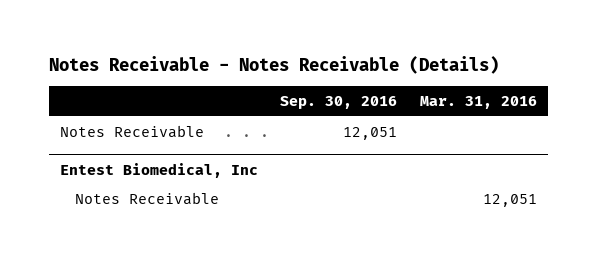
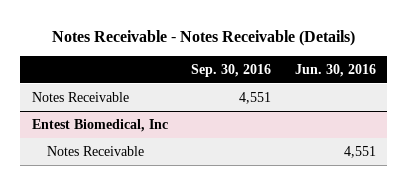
- | Sep. 30, 2016 | Mar. 31, 2016
+ | Sep. 30, 2016 | Jun. 30, 2016
- Notes Receivable | 12,051 |
+ Notes Receivable | 4,551 |

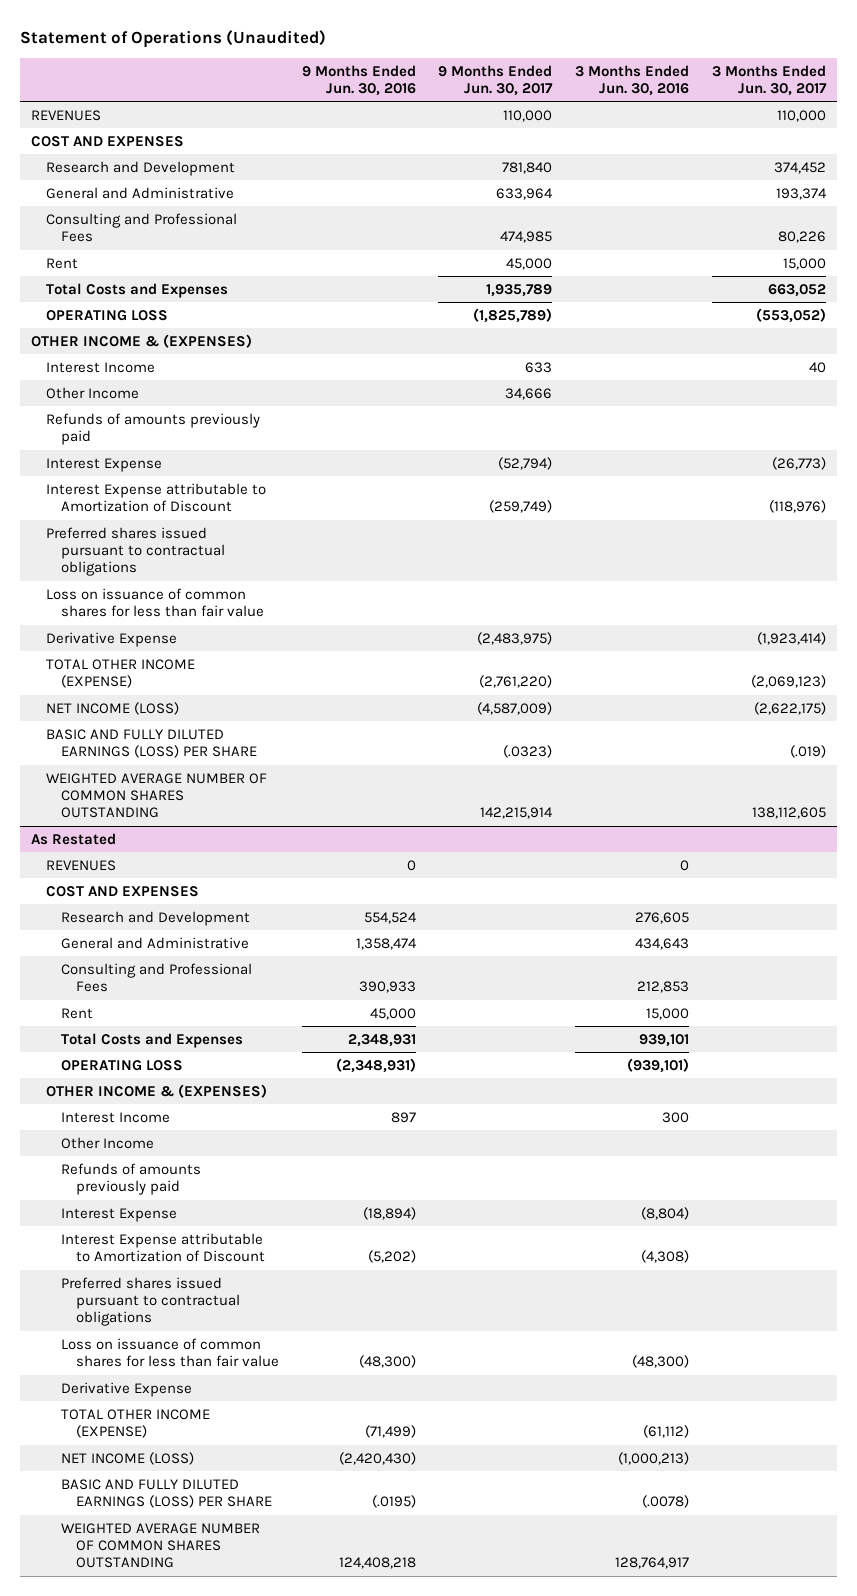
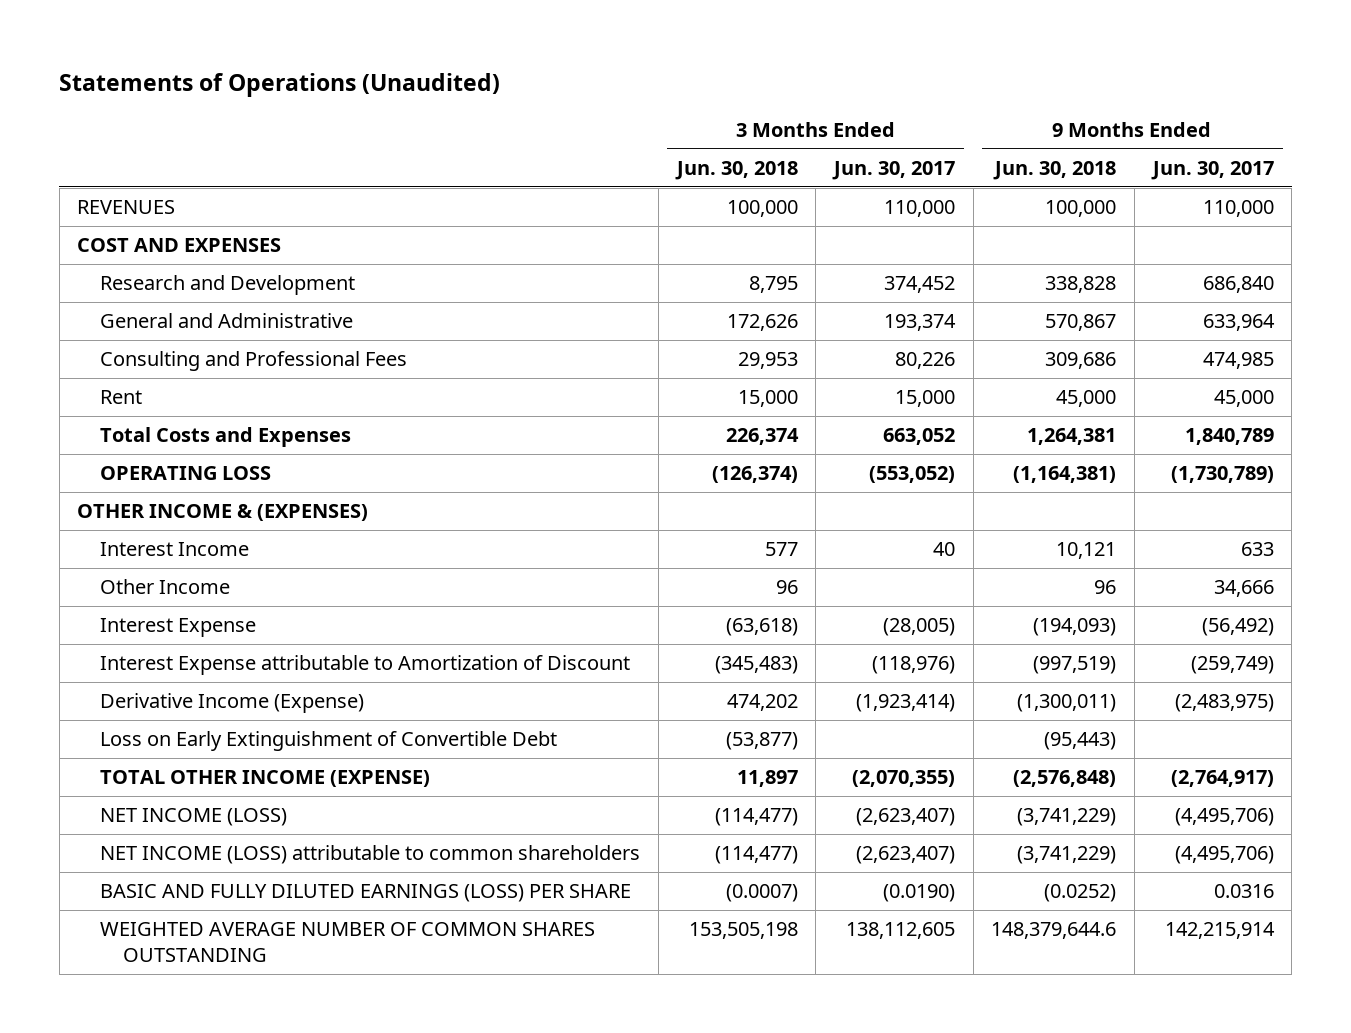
- Statement of Operations (Unaudited)
+ Statements of Operations (Unaudited)
- | 9 Months Ended Jun. 30, 2016 | 9 Months Ended Jun. 30, 2017 | 3 Months Ended Jun. 30, 2016 | 3 Months Ended Jun. 30, 2017
+ | 3 Months Ended Jun. 30, 2018 | 3 Months Ended Jun. 30, 2017 | 9 Months Ended Jun. 30, 2018 | 9 Months Ended Jun. 30, 2017
- Research and Development | | 781,840 | | 374,452
+ Research and Development | 8,795 | 374,452 | 338,828 | 686,840
- Total Costs and Expenses | | 1,935,789 | | 663,052
- OPERATING LOSS | | (1,825,789) | | (553,052)
+ Total Costs and Expenses | 226,374 | 663,052 | 1,264,381 | 1,840,789
+ OPERATING LOSS | (126,374) | (553,052) | (1,164,381) | (1,730,789)
- Refunds of amounts previously paid
- Interest Expense | | (52,794) | | (26,773)
+ Interest Expense | (63,618) | (28,005) | (194,093) | (56,492)
- Preferred shares issued pursuant to contractual obligations
- Loss on issuance of common shares for less than fair value
- Derivative Expense | | (2,483,975) | | (1,923,414)
- TOTAL OTHER INCOME (EXPENSE) | | (2,761,220) | | (2,069,123)
- NET INCOME (LOSS) | | (4,587,009) | | (2,622,175)
- BASIC AND FULLY DILUTED EARNINGS (LOSS) PER SHARE | | (.0323) | | (.019)
+ Derivative Income (Expense) | 474,202 | (1,923,414) | (1,300,011) | (2,483,975)
+ Loss on Early Extinguishment of Convertible Debt | (53,877) | | (95,443) |
+ TOTAL OTHER INCOME (EXPENSE) | 11,897 | (2,070,355) | (2,576,848) | (2,764,917)
+ NET INCOME (LOSS) | (114,477) | (2,623,407) | (3,741,229) | (4,495,706)
+ NET INCOME (LOSS) attributable to common shareholders | (114,477) | (2,623,407) | (3,741,229) | (4,495,706)
+ BASIC AND FULLY DILUTED EARNINGS (LOSS) PER SHARE | (0.0007) | (0.0190) | (0.0252) | 0.0316
- As Restated
- REVENUES | 0 | | 0 |
- COST AND EXPENSES
- Research and Development | 554,524 | | 276,605 |
- General and Administrative | 1,358,474 | | 434,643 |
- Consulting and Professional Fees | 390,933 | | 212,853 |
- Rent | 45,000 | | 15,000 |
- Total Costs and Expenses | 2,348,931 | | 939,101 |
- OPERATING LOSS | (2,348,931) | | (939,101) |
- OTHER INCOME & (EXPENSES)
- Interest Income | 897 | | 300 |
- Other Income
- Refunds of amounts previously paid
- Interest Expense | (18,894) | | (8,804) |
- Interest Expense attributable to Amortization of Discount | (5,202) | | (4,308) |
- Preferred shares issued pursuant to contractual obligations
- Loss on issuance of common shares for less than fair value | (48,300) | | (48,300) |
- Derivative Expense
- TOTAL OTHER INCOME (EXPENSE) | (71,499) | | (61,112) |
- NET INCOME (LOSS) | (2,420,430) | | (1,000,213) |
- BASIC AND FULLY DILUTED EARNINGS (LOSS) PER SHARE | (.0195) | | (.0078) |
- WEIGHTED AVERAGE NUMBER OF COMMON SHARES OUTSTANDING | 124,408,218 | | 128,764,917 |

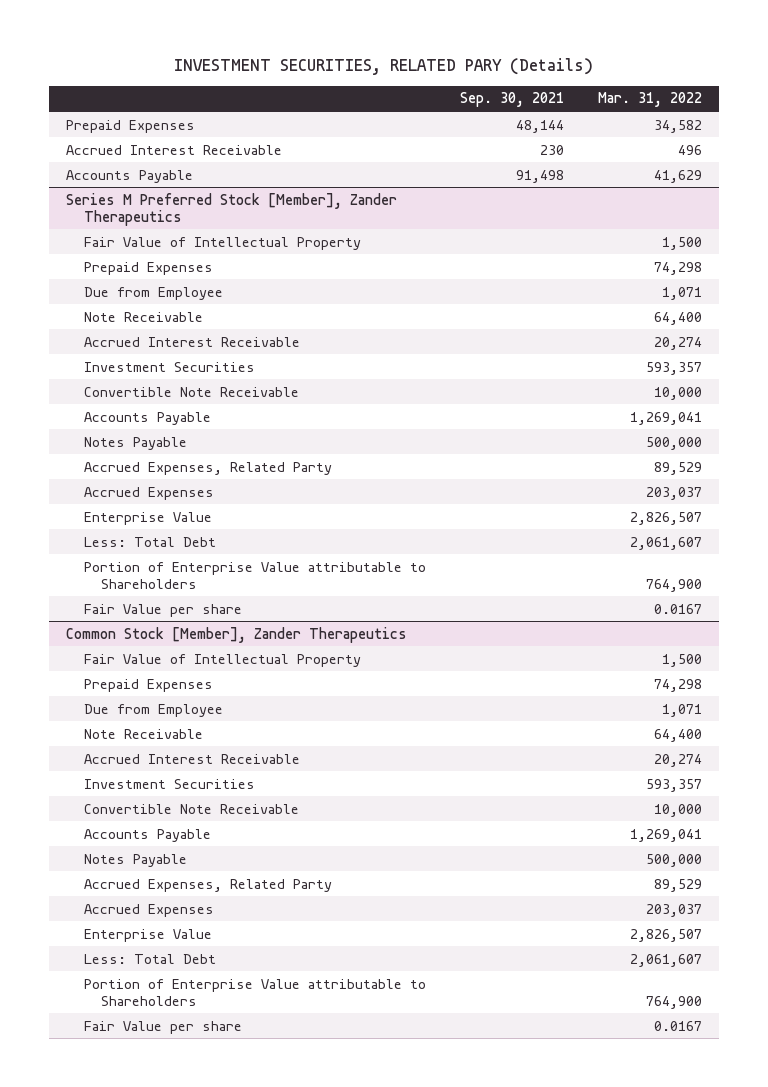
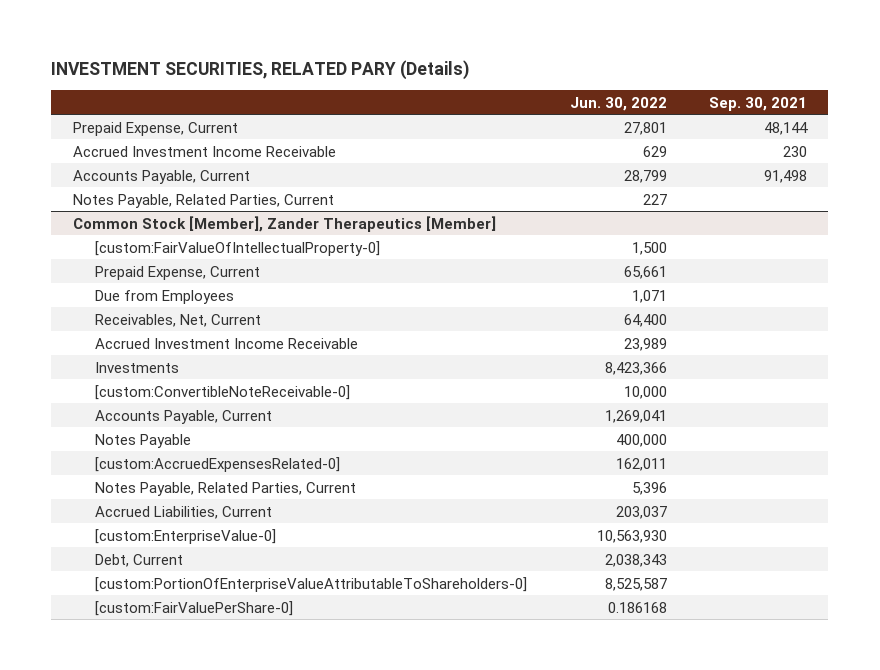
- | Sep. 30, 2021 | Mar. 31, 2022
+ | Jun. 30, 2022 | Sep. 30, 2021
- Prepaid Expenses | 48,144 | 34,582
- Accrued Interest Receivable | 230 | 496
- Accounts Payable | 91,498 | 41,629
- Series M Preferred Stock [Member], Zander Therapeutics
- Fair Value of Intellectual Property | | 1,500
- Prepaid Expenses | | 74,298
- Due from Employee | | 1,071
- Note Receivable | | 64,400
- Accrued Interest Receivable | | 20,274
- Investment Securities | | 593,357
- Convertible Note Receivable | | 10,000
- Accounts Payable | | 1,269,041
- Notes Payable | | 500,000
- Accrued Expenses, Related Party | | 89,529
- Accrued Expenses | | 203,037
- Enterprise Value | | 2,826,507
- Less: Total Debt | | 2,061,607
- Portion of Enterprise Value attributable to Shareholders | | 764,900
- Fair Value per share | | 0.0167
- Common Stock [Member], Zander Therapeutics
- Fair Value of Intellectual Property | | 1,500
- Prepaid Expenses | | 74,298
- Due from Employee | | 1,071
- Note Receivable | | 64,400
- Accrued Interest Receivable | | 20,274
- Investment Securities | | 593,357
- Convertible Note Receivable | | 10,000
- Accounts Payable | | 1,269,041
+ Prepaid Expense, Current | 27,801 | 48,144
+ Accrued Investment Income Receivable | 629 | 230
+ Accounts Payable, Current | 28,799 | 91,498
+ Notes Payable, Related Parties, Current | 227 |
+ Common Stock [Member], Zander Therapeutics [Member]
+ [custom:FairValueOfIntellectualProperty-0] | 1,500 |
+ Prepaid Expense, Current | 65,661 |
+ Due from Employees | 1,071 |
+ Receivables, Net, Current | 64,400 |
+ Accrued Investment Income Receivable | 23,989 |
+ Investments | 8,423,366 |
+ [custom:ConvertibleNoteReceivable-0] | 10,000 |
+ Accounts Payable, Current | 1,269,041 |
- Accrued Expenses, Related Party | | 89,529
- Accrued Expenses | | 203,037
- Enterprise Value | | 2,826,507
- Less: Total Debt | | 2,061,607
- Portion of Enterprise Value attributable to Shareholders | | 764,900
- Fair Value per share | | 0.0167
+ [custom:AccruedExpensesRelated-0] | 162,011 |
+ Notes Payable, Related Parties, Current | 5,396 |
+ Accrued Liabilities, Current | 203,037 |
+ [custom:EnterpriseValue-0] | 10,563,930 |
+ Debt, Current | 2,038,343 |
+ [custom:PortionOfEnterpriseValueAttributableToShareholders-0] | 8,525,587 |
+ [custom:FairValuePerShare-0] | 0.186168 |

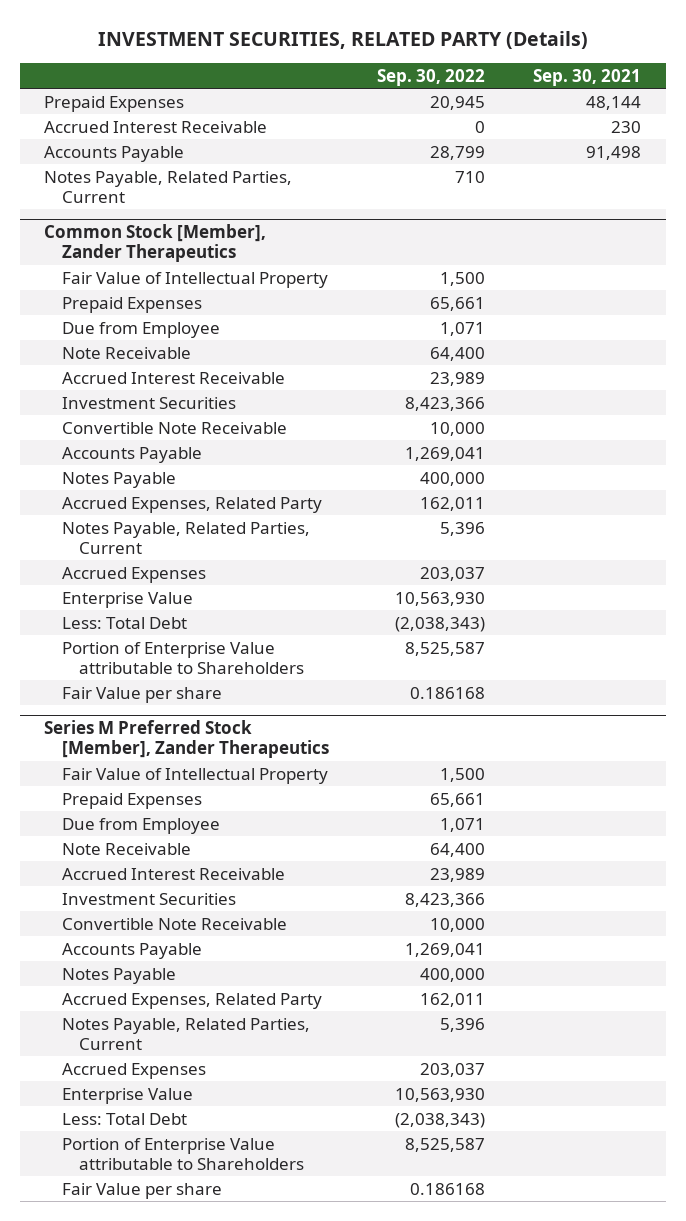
- INVESTMENT SECURITIES, RELATED PARY (Details)
+ INVESTMENT SECURITIES, RELATED PARTY (Details)
- | Jun. 30, 2022 | Sep. 30, 2021
+ | Sep. 30, 2022 | Sep. 30, 2021
- Prepaid Expense, Current | 27,801 | 48,144
- Accrued Investment Income Receivable | 629 | 230
- Accounts Payable, Current | 28,799 | 91,498
+ Prepaid Expenses | 20,945 | 48,144
+ Accrued Interest Receivable | 0 | 230
+ Accounts Payable | 28,799 | 91,498
- Common Stock [Member], Zander Therapeutics [Member]
- [custom:FairValueOfIntellectualProperty-0] | 1,500 |
- Prepaid Expense, Current | 65,661 |
- Due from Employees | 1,071 |
- Receivables, Net, Current | 64,400 |
- Accrued Investment Income Receivable | 23,989 |
- Investments | 8,423,366 |
- [custom:ConvertibleNoteReceivable-0] | 10,000 |
- Accounts Payable, Current | 1,269,041 |
+ Common Stock [Member], Zander Therapeutics
+ Fair Value of Intellectual Property | 1,500 |
+ Prepaid Expenses | 65,661 |
+ Due from Employee | 1,071 |
+ Note Receivable | 64,400 |
+ Accrued Interest Receivable | 23,989 |
+ Investment Securities | 8,423,366 |
+ Convertible Note Receivable | 10,000 |
+ Accounts Payable | 1,269,041 |
- [custom:AccruedExpensesRelated-0] | 162,011 |
+ Accrued Expenses, Related Party | 162,011 |
- Accrued Liabilities, Current | 203,037 |
- [custom:EnterpriseValue-0] | 10,563,930 |
- Debt, Current | 2,038,343 |
- [custom:PortionOfEnterpriseValueAttributableToShareholders-0] | 8,525,587 |
- [custom:FairValuePerShare-0] | 0.186168 |
+ Accrued Expenses | 203,037 |
+ Enterprise Value | 10,563,930 |
+ Less: Total Debt | (2,038,343) |
+ Portion of Enterprise Value attributable to Shareholders | 8,525,587 |
+ Fair Value per share | 0.186168 |
+ Series M Preferred Stock [Member], Zander Therapeutics
+ Fair Value of Intellectual Property | 1,500 |
+ Prepaid Expenses | 65,661 |
+ Due from Employee | 1,071 |
+ Note Receivable | 64,400 |
+ Accrued Interest Receivable | 23,989 |
+ Investment Securities | 8,423,366 |
+ Convertible Note Receivable | 10,000 |
+ Accounts Payable | 1,269,041 |
+ Notes Payable | 400,000 |
+ Accrued Expenses, Related Party | 162,011 |
+ Notes Payable, Related Parties, Current | 5,396 |
+ Accrued Expenses | 203,037 |
+ Enterprise Value | 10,563,930 |
+ Less: Total Debt | (2,038,343) |
+ Portion of Enterprise Value attributable to Shareholders | 8,525,587 |
+ Fair Value per share | 0.186168 |

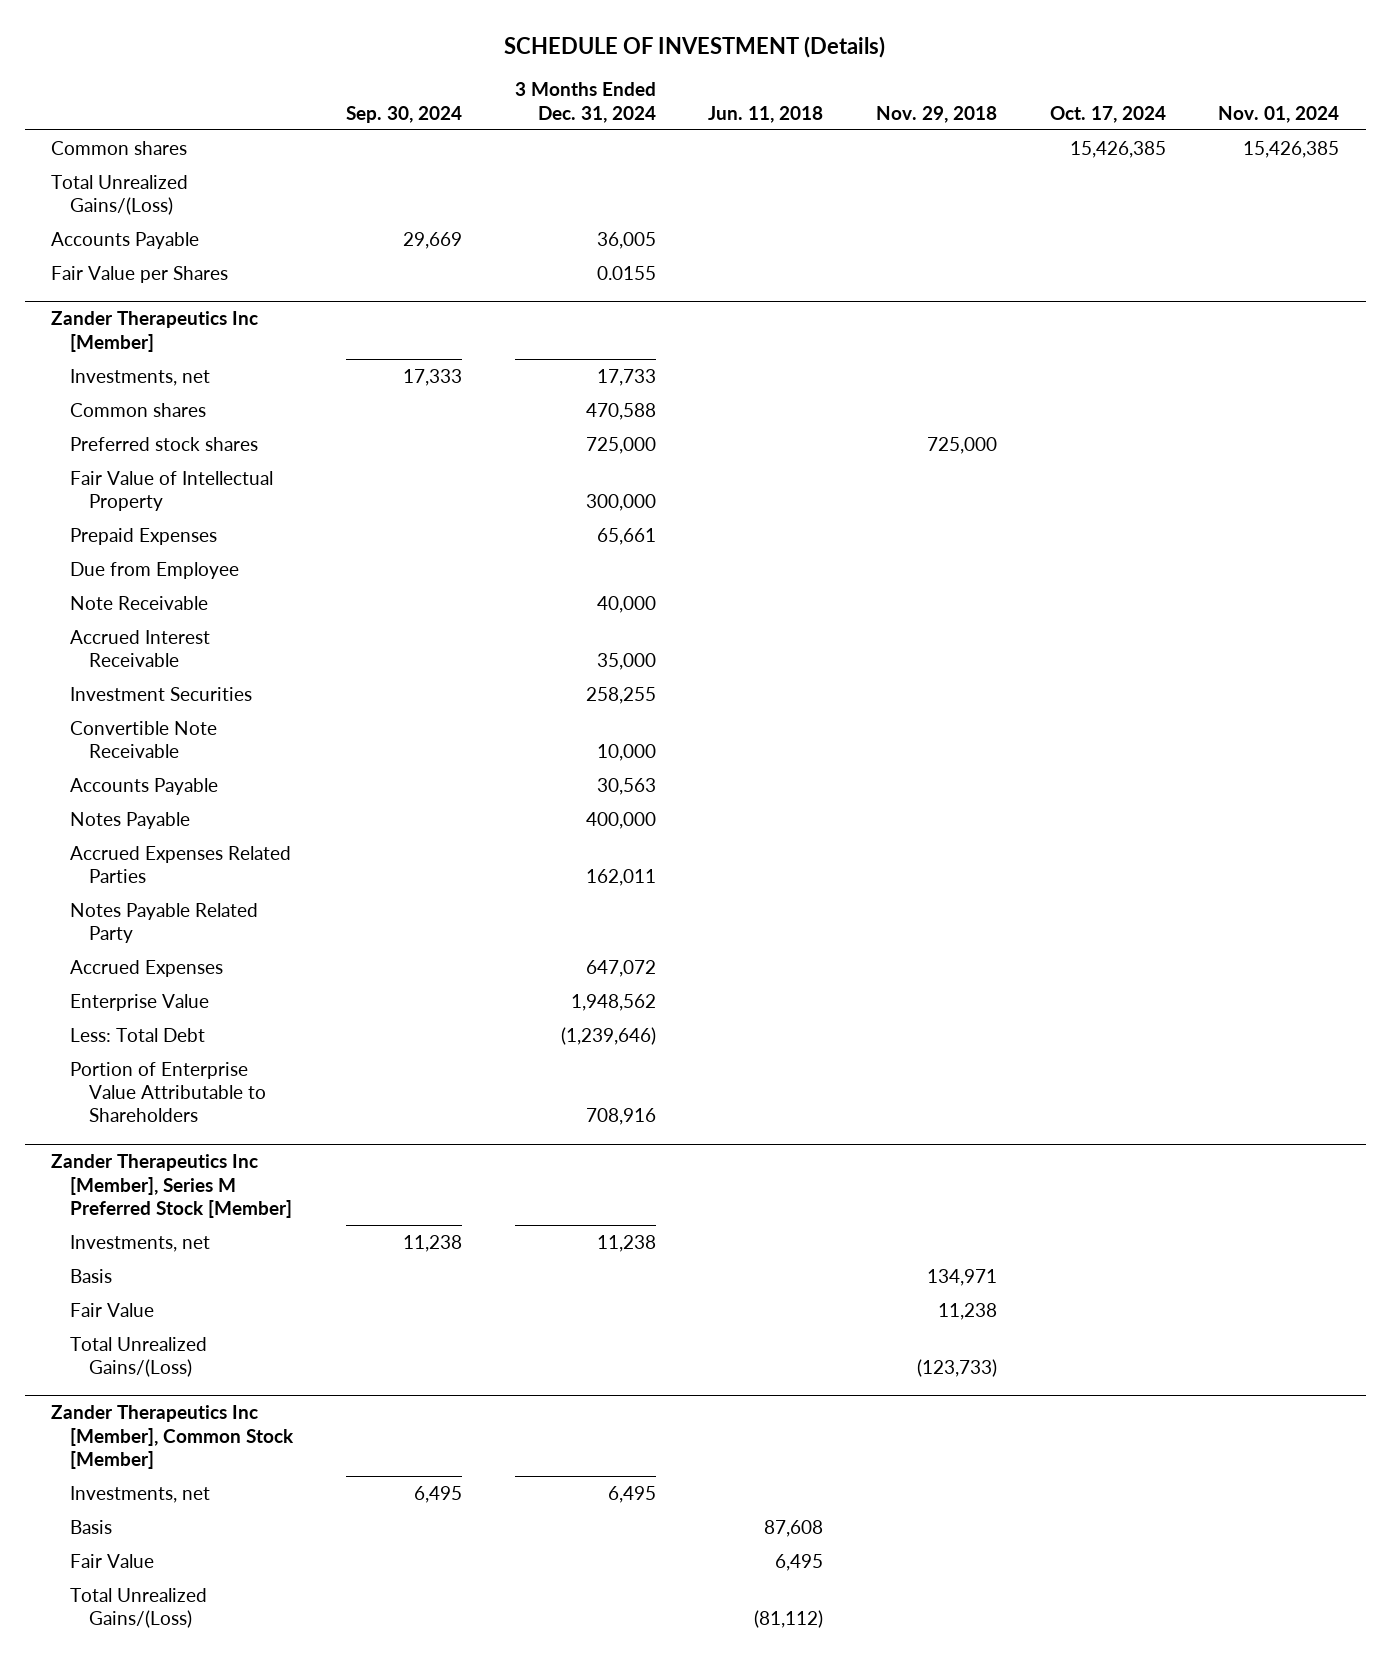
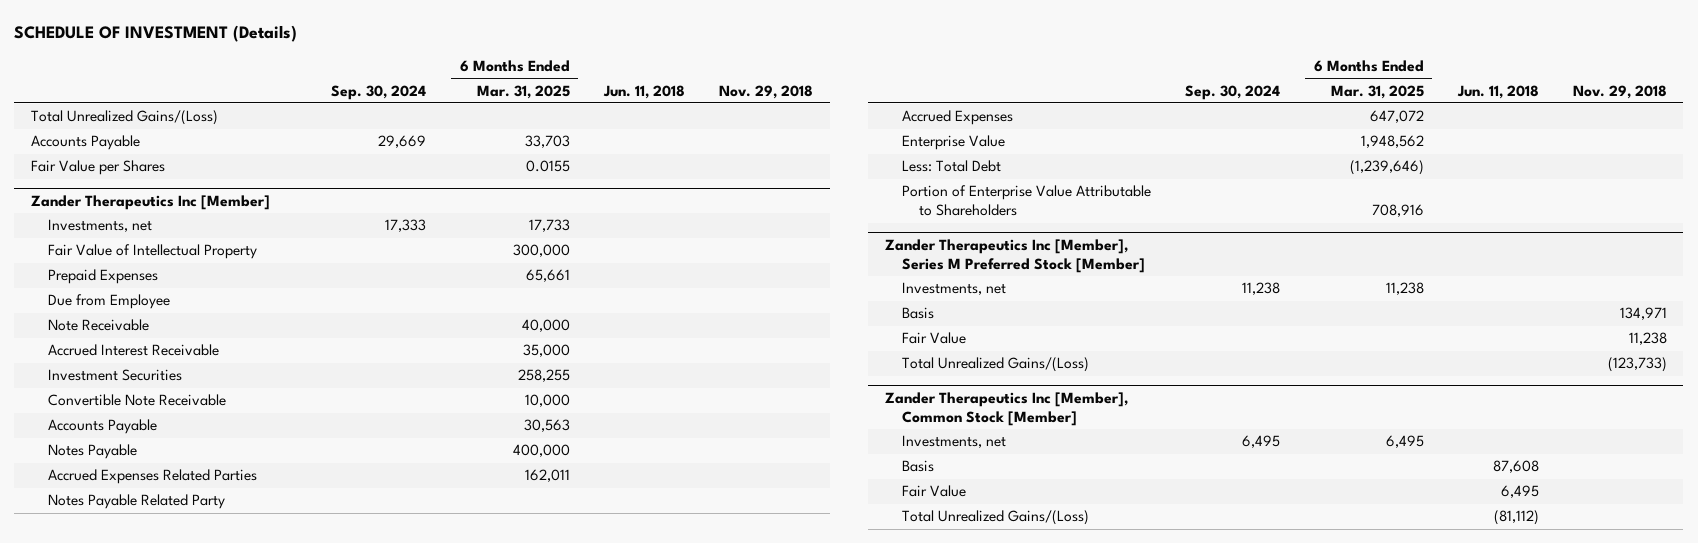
- | Sep. 30, 2024 | 3 Months Ended Dec. 31, 2024 | Jun. 11, 2018 | Nov. 29, 2018 | Oct. 17, 2024 | Nov. 01, 2024
+ | Sep. 30, 2024 | 6 Months Ended Mar. 31, 2025 | Jun. 11, 2018 | Nov. 29, 2018
- Common shares | | | | | 15,426,385 | 15,426,385
@ Zander Therapeutics Inc [Member]
- Common shares | | 470,588 | | | |
- Preferred stock shares | | 725,000 | | 725,000 | |

